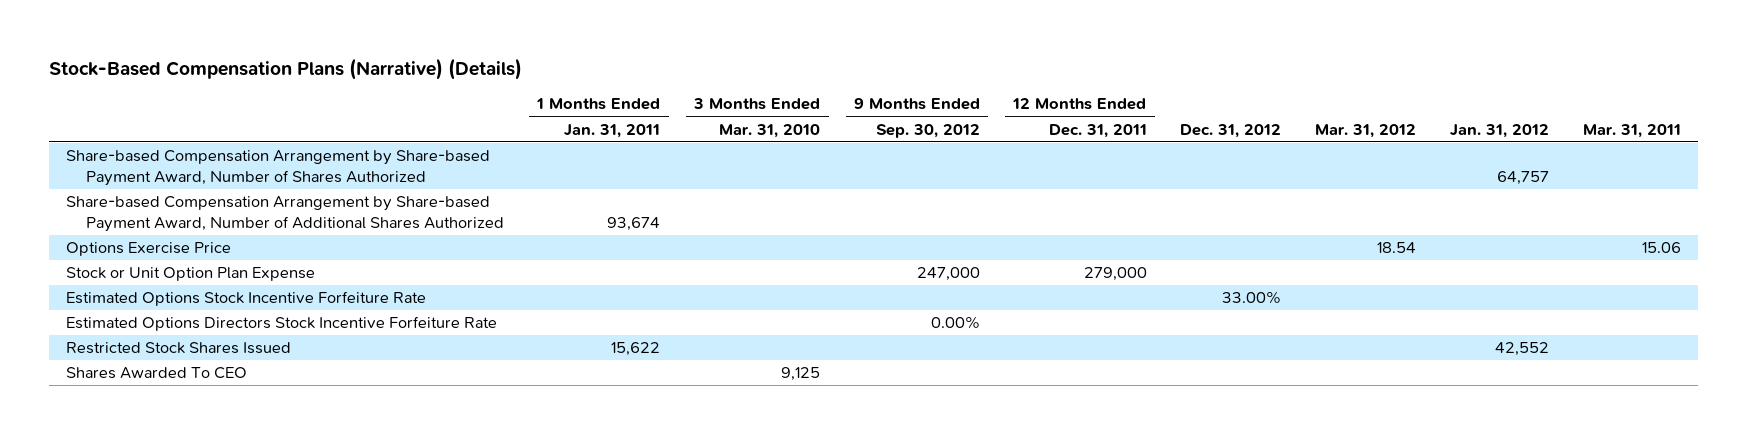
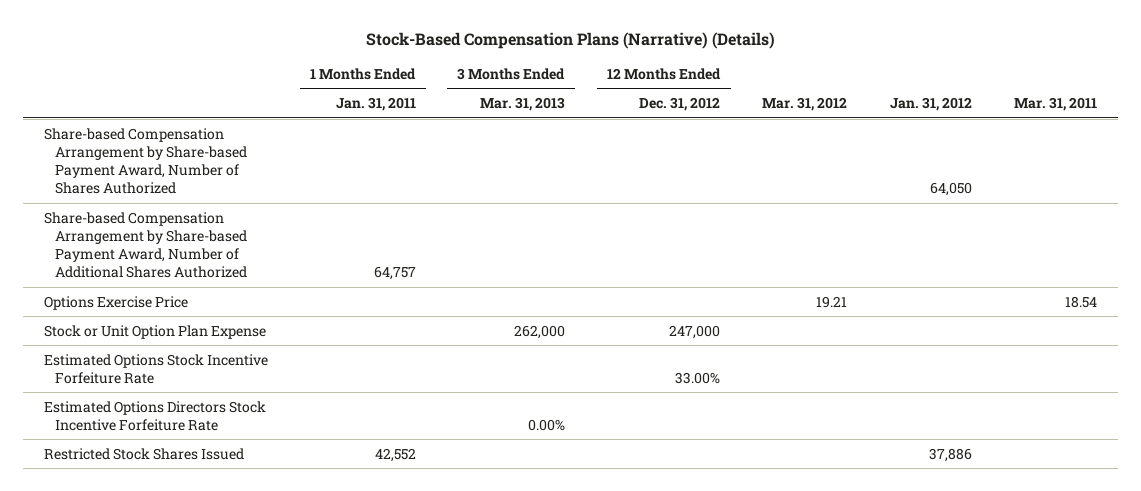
- | 1 Months Ended Jan. 31, 2011 | 3 Months Ended Mar. 31, 2010 | 9 Months Ended Sep. 30, 2012 | 12 Months Ended Dec. 31, 2011 | Dec. 31, 2012 | Mar. 31, 2012 | Jan. 31, 2012 | Mar. 31, 2011
+ | 1 Months Ended Jan. 31, 2011 | 3 Months Ended Mar. 31, 2013 | 12 Months Ended Dec. 31, 2012 | Mar. 31, 2012 | Jan. 31, 2012 | Mar. 31, 2011
- Share-based Compensation Arrangement by Share-based Payment Award, Number of Shares Authorized | | | | | | | 64,757 |
- Share-based Compensation Arrangement by Share-based Payment Award, Number of Additional Shares Authorized | 93,674 | | | | | | |
- Options Exercise Price | | | | | | 18.54 | | 15.06
+ Share-based Compensation Arrangement by Share-based Payment Award, Number of Shares Authorized | | | | | 64,050 |
+ Share-based Compensation Arrangement by Share-based Payment Award, Number of Additional Shares Authorized | 64,757 | | | | |
+ Options Exercise Price | | | | 19.21 | | 18.54
- Restricted Stock Shares Issued | 15,622 | | | | | | 42,552 |
- Shares Awarded To CEO | | 9,125 | | | | | |
+ Restricted Stock Shares Issued | 42,552 | | | | 37,886 |

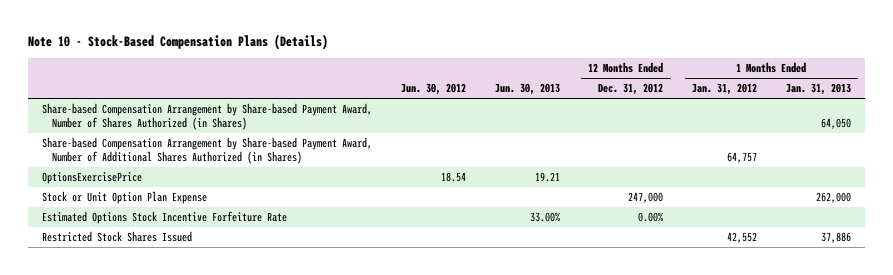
- Stock-Based Compensation Plans (Narrative) (Details)
+ Note 10 - Stock-Based Compensation Plans (Details)
- | 1 Months Ended Jan. 31, 2011 | 3 Months Ended Mar. 31, 2013 | 12 Months Ended Dec. 31, 2012 | Mar. 31, 2012 | Jan. 31, 2012 | Mar. 31, 2011
+ | Jun. 30, 2012 | Jun. 30, 2013 | 12 Months Ended Dec. 31, 2012 | 1 Months Ended Jan. 31, 2012 | 1 Months Ended Jan. 31, 2013
- Share-based Compensation Arrangement by Share-based Payment Award, Number of Shares Authorized | | | | | 64,050 |
- Share-based Compensation Arrangement by Share-based Payment Award, Number of Additional Shares Authorized | 64,757 | | | | |
- Options Exercise Price | | | | 19.21 | | 18.54
+ Share-based Compensation Arrangement by Share-based Payment Award, Number of Shares Authorized (in Shares) | | | | | 64,050
+ Share-based Compensation Arrangement by Share-based Payment Award, Number of Additional Shares Authorized (in Shares) | | | | 64,757 |
+ OptionsExercisePrice | 18.54 | 19.21 | | |
- Estimated Options Stock Incentive Forfeiture Rate | | | 33.00% | | |
- Estimated Options Directors Stock Incentive Forfeiture Rate | | 0.00% | | | |
+ Estimated Options Stock Incentive Forfeiture Rate | | 33.00% | 0.00% | |

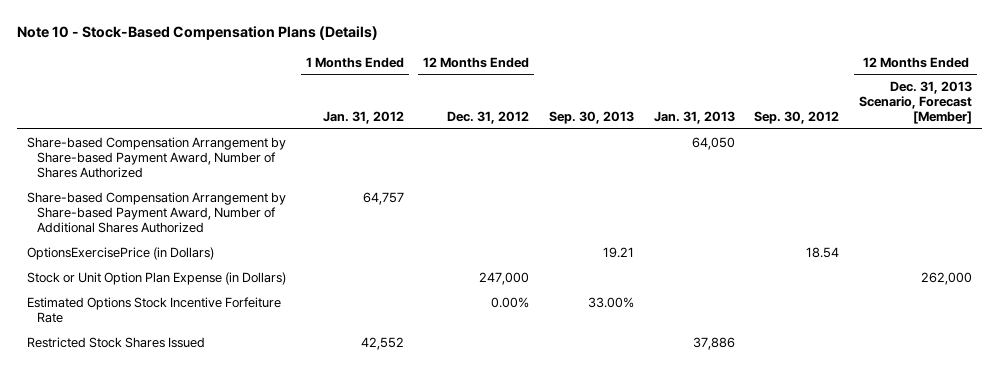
- | Jun. 30, 2012 | Jun. 30, 2013 | 12 Months Ended Dec. 31, 2012 | 1 Months Ended Jan. 31, 2012 | 1 Months Ended Jan. 31, 2013
+ | 1 Months Ended Jan. 31, 2012 | 12 Months Ended Dec. 31, 2012 | Sep. 30, 2013 | Jan. 31, 2013 | Sep. 30, 2012 | 12 Months Ended Dec. 31, 2013 Scenario, Forecast [Member]
- Share-based Compensation Arrangement by Share-based Payment Award, Number of Shares Authorized (in Shares) | | | | | 64,050
- Share-based Compensation Arrangement by Share-based Payment Award, Number of Additional Shares Authorized (in Shares) | | | | 64,757 |
- OptionsExercisePrice | 18.54 | 19.21 | | |
- Stock or Unit Option Plan Expense | | | 247,000 | | 262,000
+ Share-based Compensation Arrangement by Share-based Payment Award, Number of Shares Authorized | | | | 64,050 | |
+ Share-based Compensation Arrangement by Share-based Payment Award, Number of Additional Shares Authorized | 64,757 | | | | |
+ OptionsExercisePrice (in Dollars) | | | 19.21 | | 18.54 |
+ Stock or Unit Option Plan Expense (in Dollars) | | 247,000 | | | | 262,000

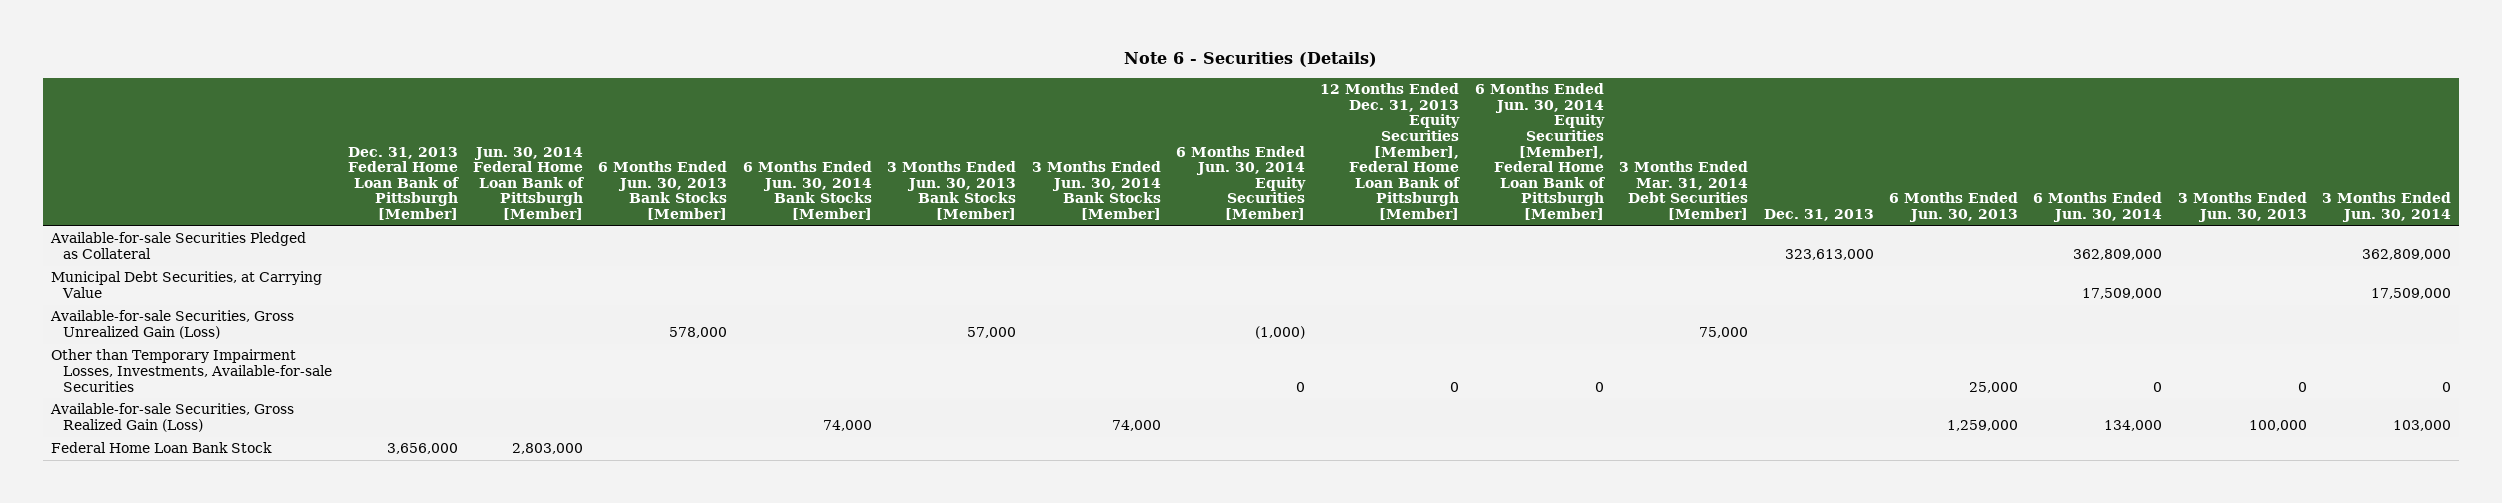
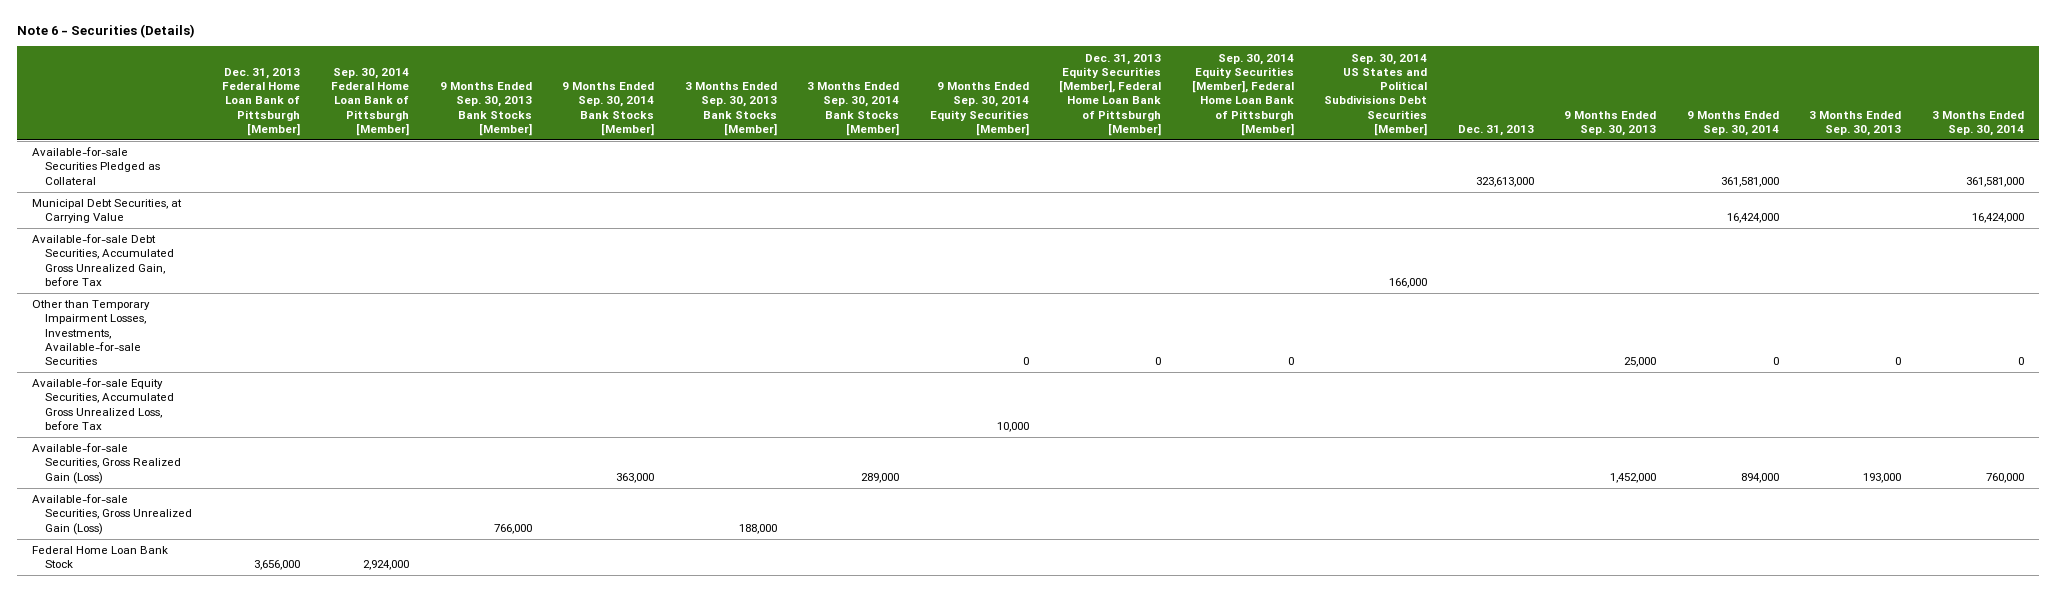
- | Dec. 31, 2013 Federal Home Loan Bank of Pittsburgh [Member] | Jun. 30, 2014 Federal Home Loan Bank of Pittsburgh [Member] | 6 Months Ended Jun. 30, 2013 Bank Stocks [Member] | 6 Months Ended Jun. 30, 2014 Bank Stocks [Member] | 3 Months Ended Jun. 30, 2013 Bank Stocks [Member] | 3 Months Ended Jun. 30, 2014 Bank Stocks [Member] | 6 Months Ended Jun. 30, 2014 Equity Securities [Member] | 12 Months Ended Dec. 31, 2013 Equity Securities [Member], Federal Home Loan Bank of Pittsburgh [Member] | 6 Months Ended Jun. 30, 2014 Equity Securities [Member], Federal Home Loan Bank of Pittsburgh [Member] | 3 Months Ended Mar. 31, 2014 Debt Securities [Member] | Dec. 31, 2013 | 6 Months Ended Jun. 30, 2013 | 6 Months Ended Jun. 30, 2014 | 3 Months Ended Jun. 30, 2013 | 3 Months Ended Jun. 30, 2014
+ | Dec. 31, 2013 Federal Home Loan Bank of Pittsburgh [Member] | Sep. 30, 2014 Federal Home Loan Bank of Pittsburgh [Member] | 9 Months Ended Sep. 30, 2013 Bank Stocks [Member] | 9 Months Ended Sep. 30, 2014 Bank Stocks [Member] | 3 Months Ended Sep. 30, 2013 Bank Stocks [Member] | 3 Months Ended Sep. 30, 2014 Bank Stocks [Member] | 9 Months Ended Sep. 30, 2014 Equity Securities [Member] | Dec. 31, 2013 Equity Securities [Member], Federal Home Loan Bank of Pittsburgh [Member] | Sep. 30, 2014 Equity Securities [Member], Federal Home Loan Bank of Pittsburgh [Member] | Sep. 30, 2014 US States and Political Subdivisions Debt Securities [Member] | Dec. 31, 2013 | 9 Months Ended Sep. 30, 2013 | 9 Months Ended Sep. 30, 2014 | 3 Months Ended Sep. 30, 2013 | 3 Months Ended Sep. 30, 2014
+ Available-for-sale Debt Securities, Accumulated Gross Unrealized Gain, before Tax | | | | | | | | | | 166,000 | | | | |
+ Available-for-sale Equity Securities, Accumulated Gross Unrealized Loss, before Tax | | | | | | | 10,000 | | | | | | | |
moved down: Available-for-sale Securities, Gross Unrealized Gain (Loss) | | | 766,000 | | 188,000 | | | | | | | | | |

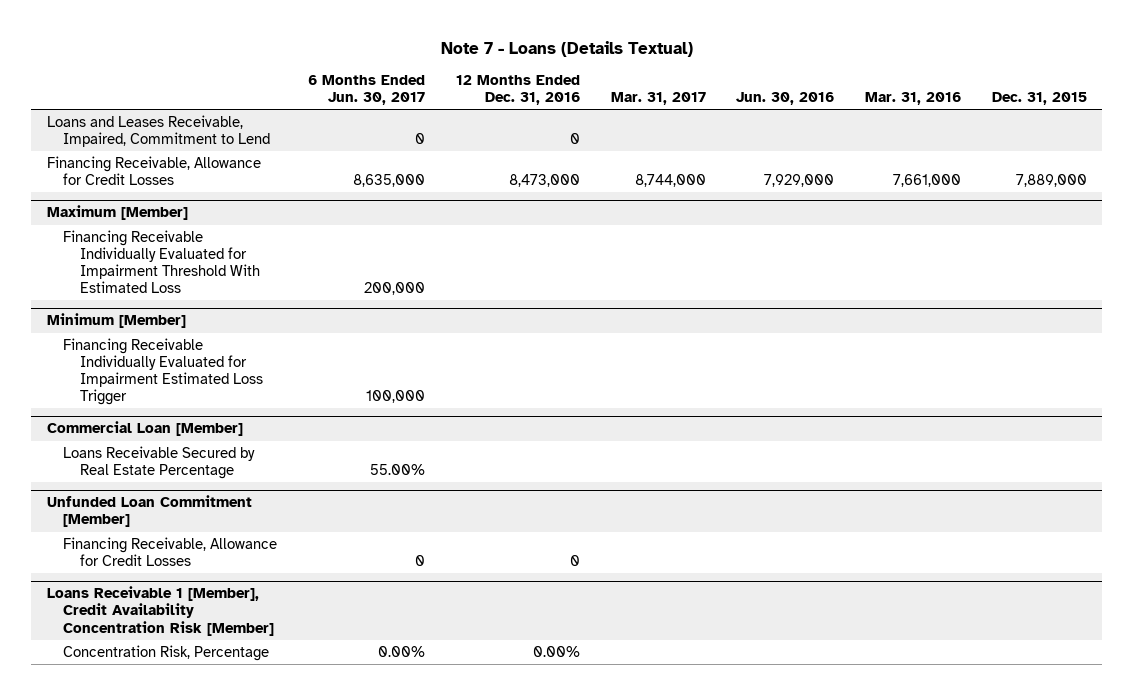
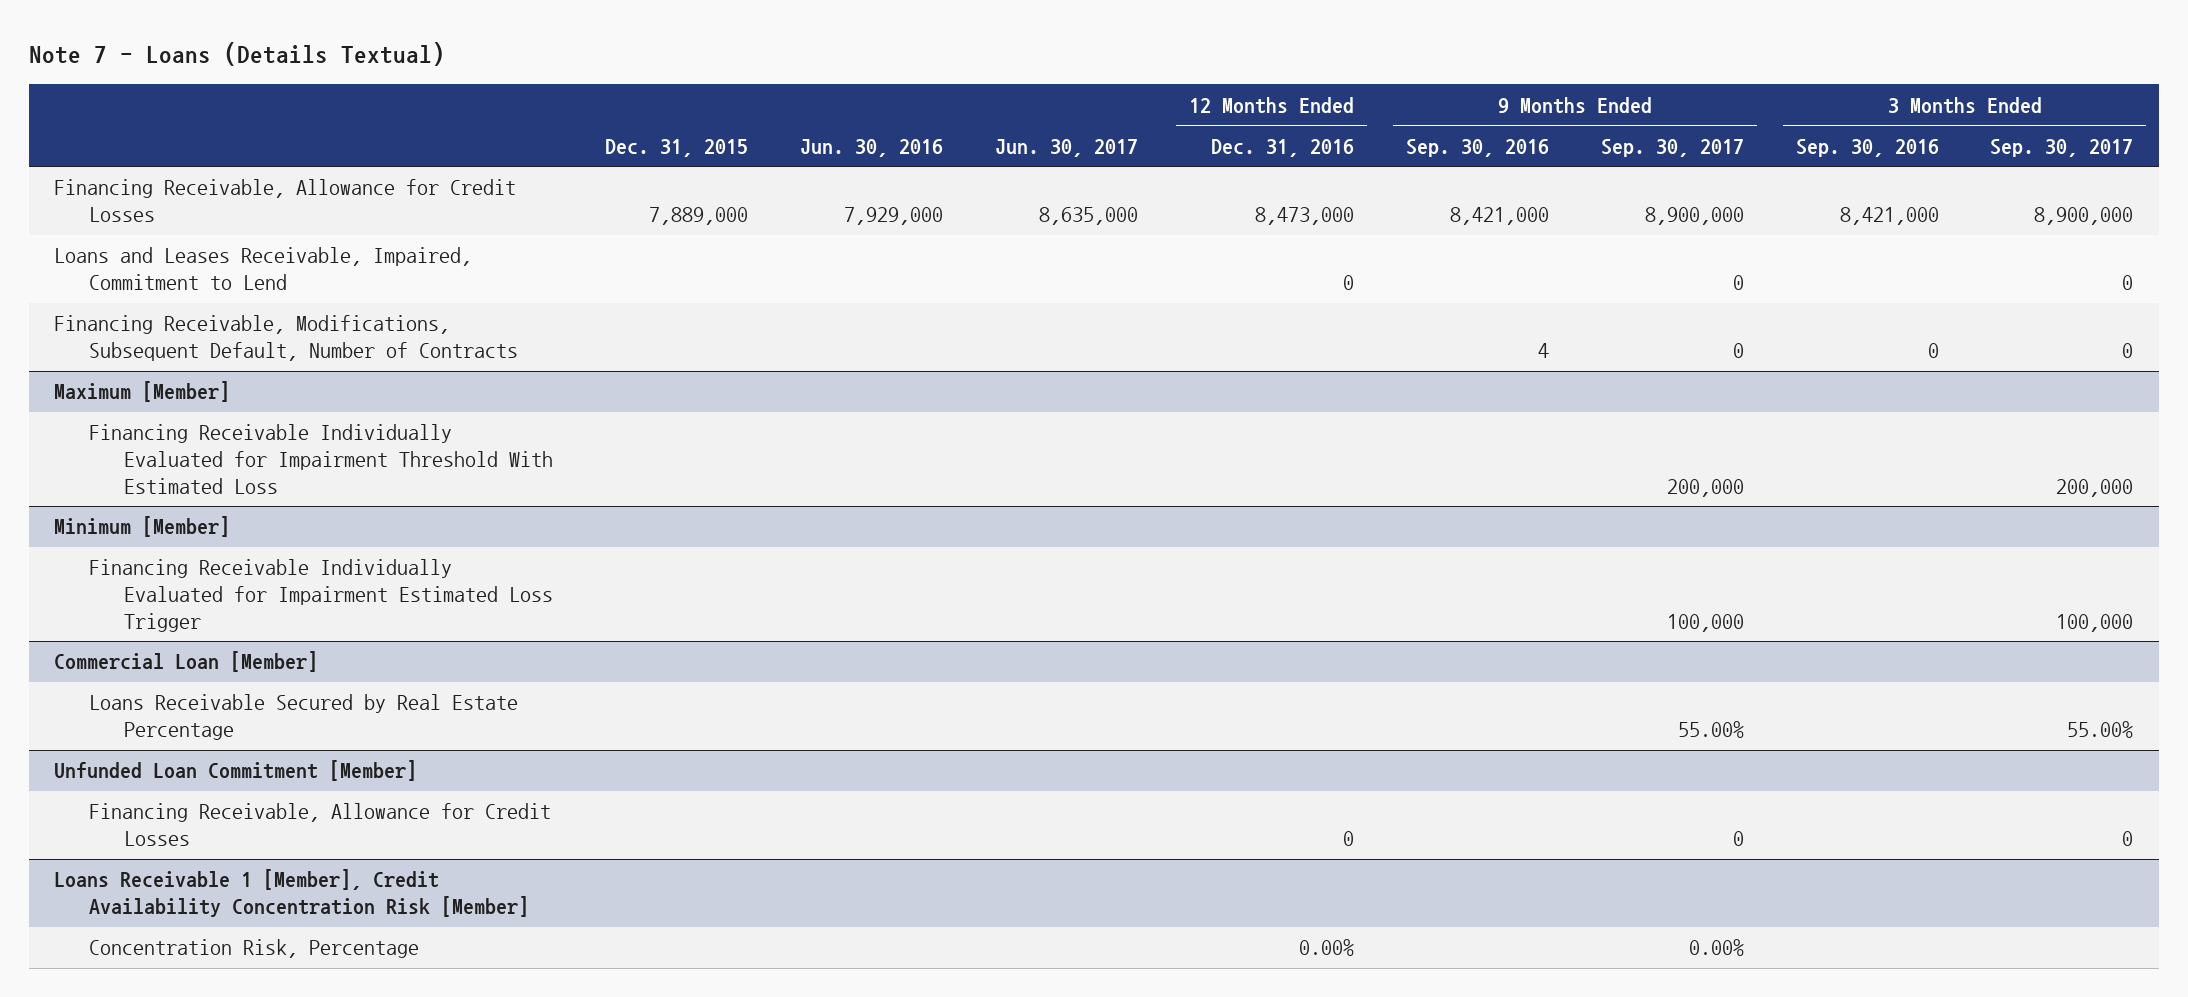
- | 6 Months Ended Jun. 30, 2017 | 12 Months Ended Dec. 31, 2016 | Mar. 31, 2017 | Jun. 30, 2016 | Mar. 31, 2016 | Dec. 31, 2015
+ | Dec. 31, 2015 | Jun. 30, 2016 | Jun. 30, 2017 | 12 Months Ended Dec. 31, 2016 | 9 Months Ended Sep. 30, 2016 | 9 Months Ended Sep. 30, 2017 | 3 Months Ended Sep. 30, 2016 | 3 Months Ended Sep. 30, 2017
moved down: Loans and Leases Receivable, Impaired, Commitment to Lend | | | | 0 | | 0 | | 0
+ Financing Receivable, Modifications, Subsequent Default, Number of Contracts | | | | | 4 | 0 | 0 | 0

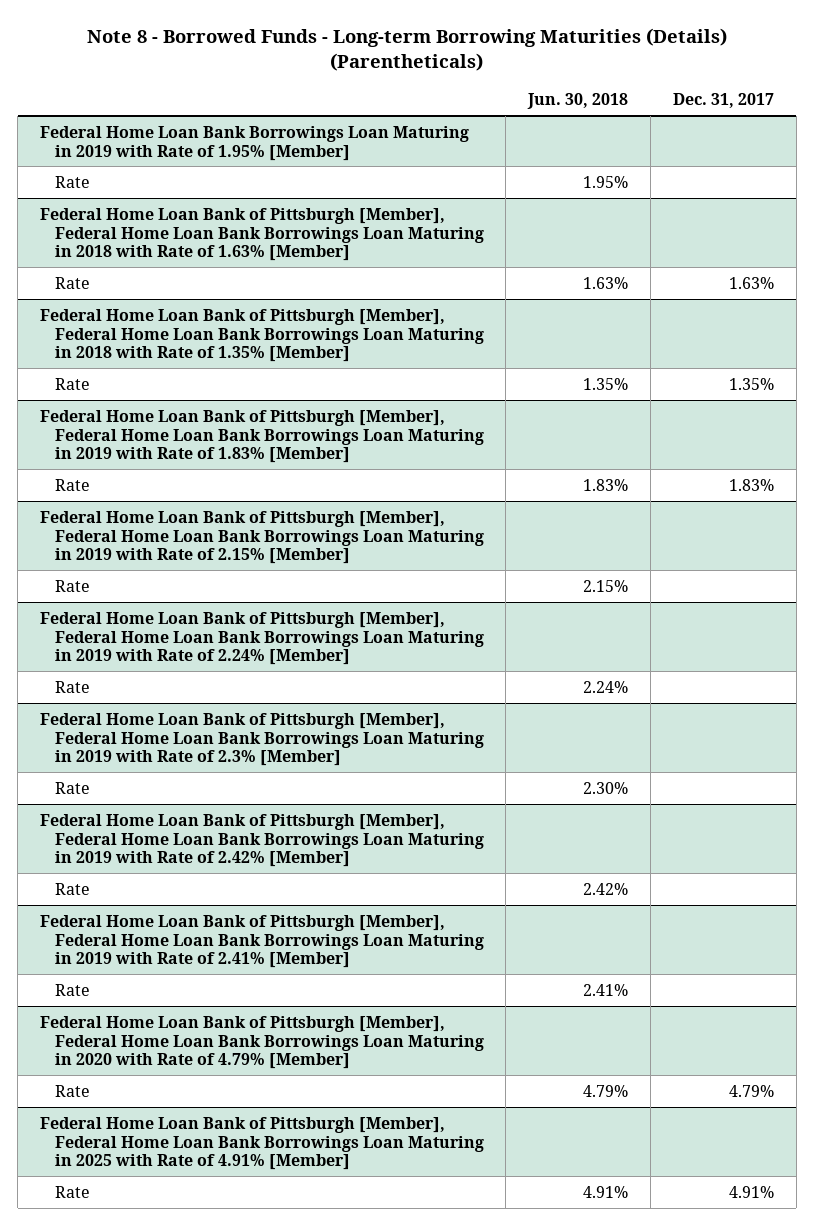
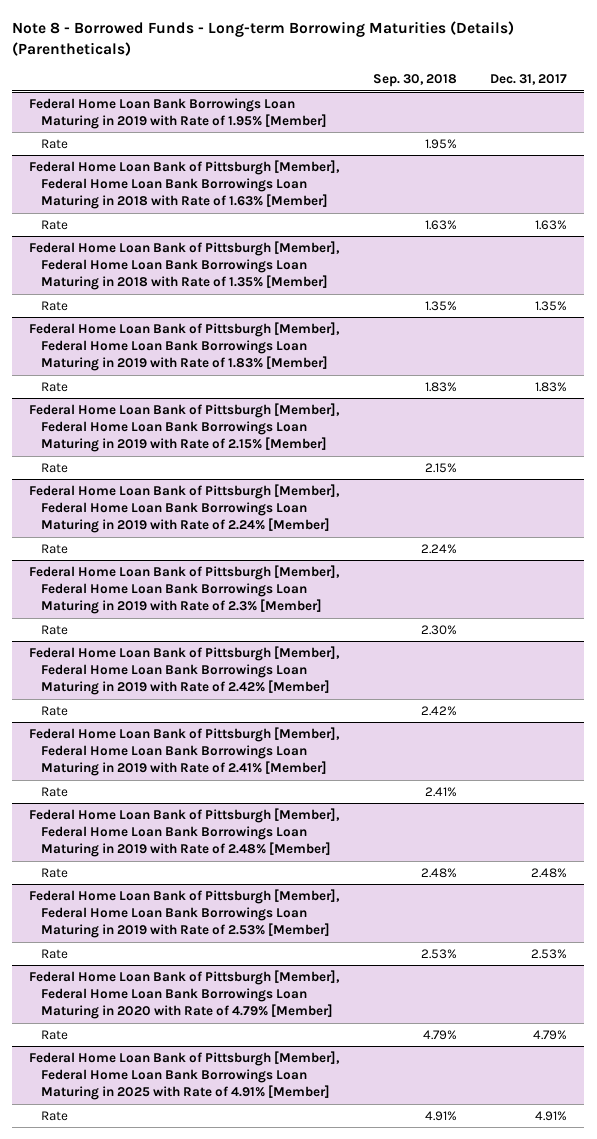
- | Jun. 30, 2018 | Dec. 31, 2017
+ | Sep. 30, 2018 | Dec. 31, 2017
+ Federal Home Loan Bank of Pittsburgh [Member], Federal Home Loan Bank Borrowings Loan Maturing in 2019 with Rate of 2.48% [Member]
+ Rate | 2.48% | 2.48%
+ Federal Home Loan Bank of Pittsburgh [Member], Federal Home Loan Bank Borrowings Loan Maturing in 2019 with Rate of 2.53% [Member]
+ Rate | 2.53% | 2.53%

